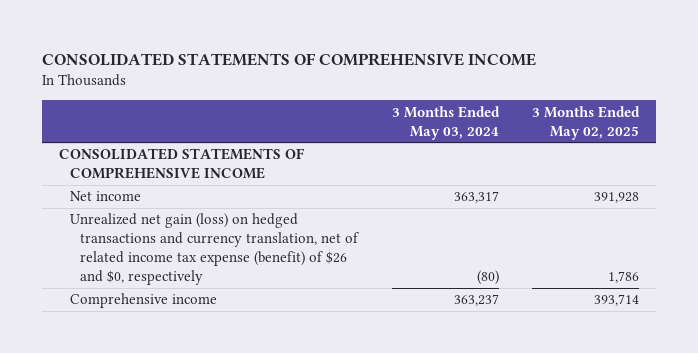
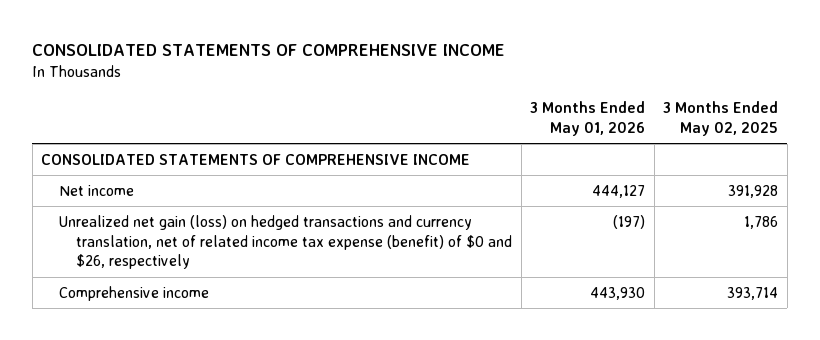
- | 3 Months Ended May 03, 2024 | 3 Months Ended May 02, 2025
+ | 3 Months Ended May 01, 2026 | 3 Months Ended May 02, 2025
- Unrealized net gain (loss) on hedged transactions and currency translation, net of related income tax expense (benefit) of $26 and $0, respectively | (80) | 1,786
+ Unrealized net gain (loss) on hedged transactions and currency translation, net of related income tax expense (benefit) of $0 and $26, respectively | (197) | 1,786

